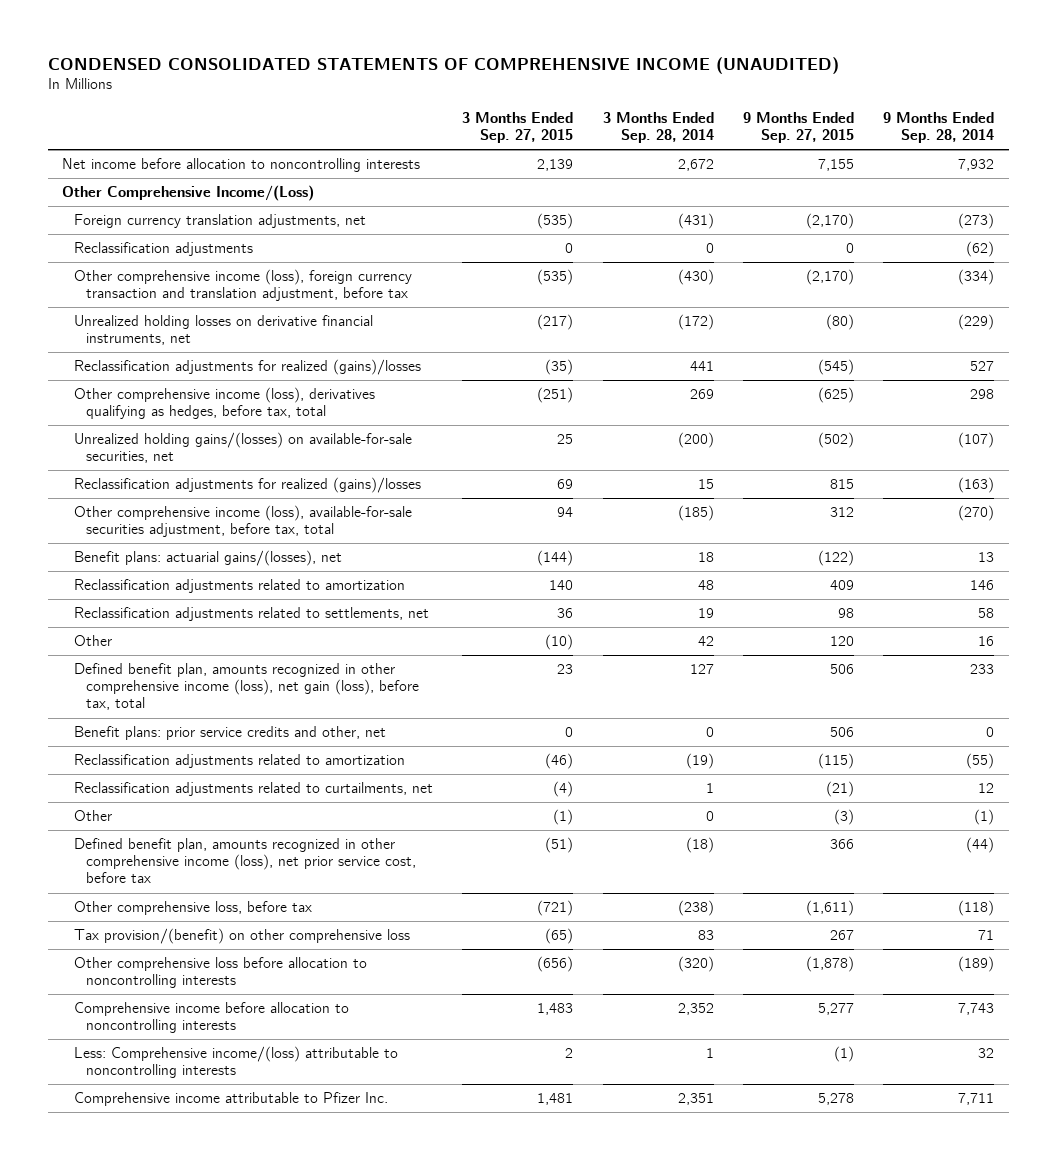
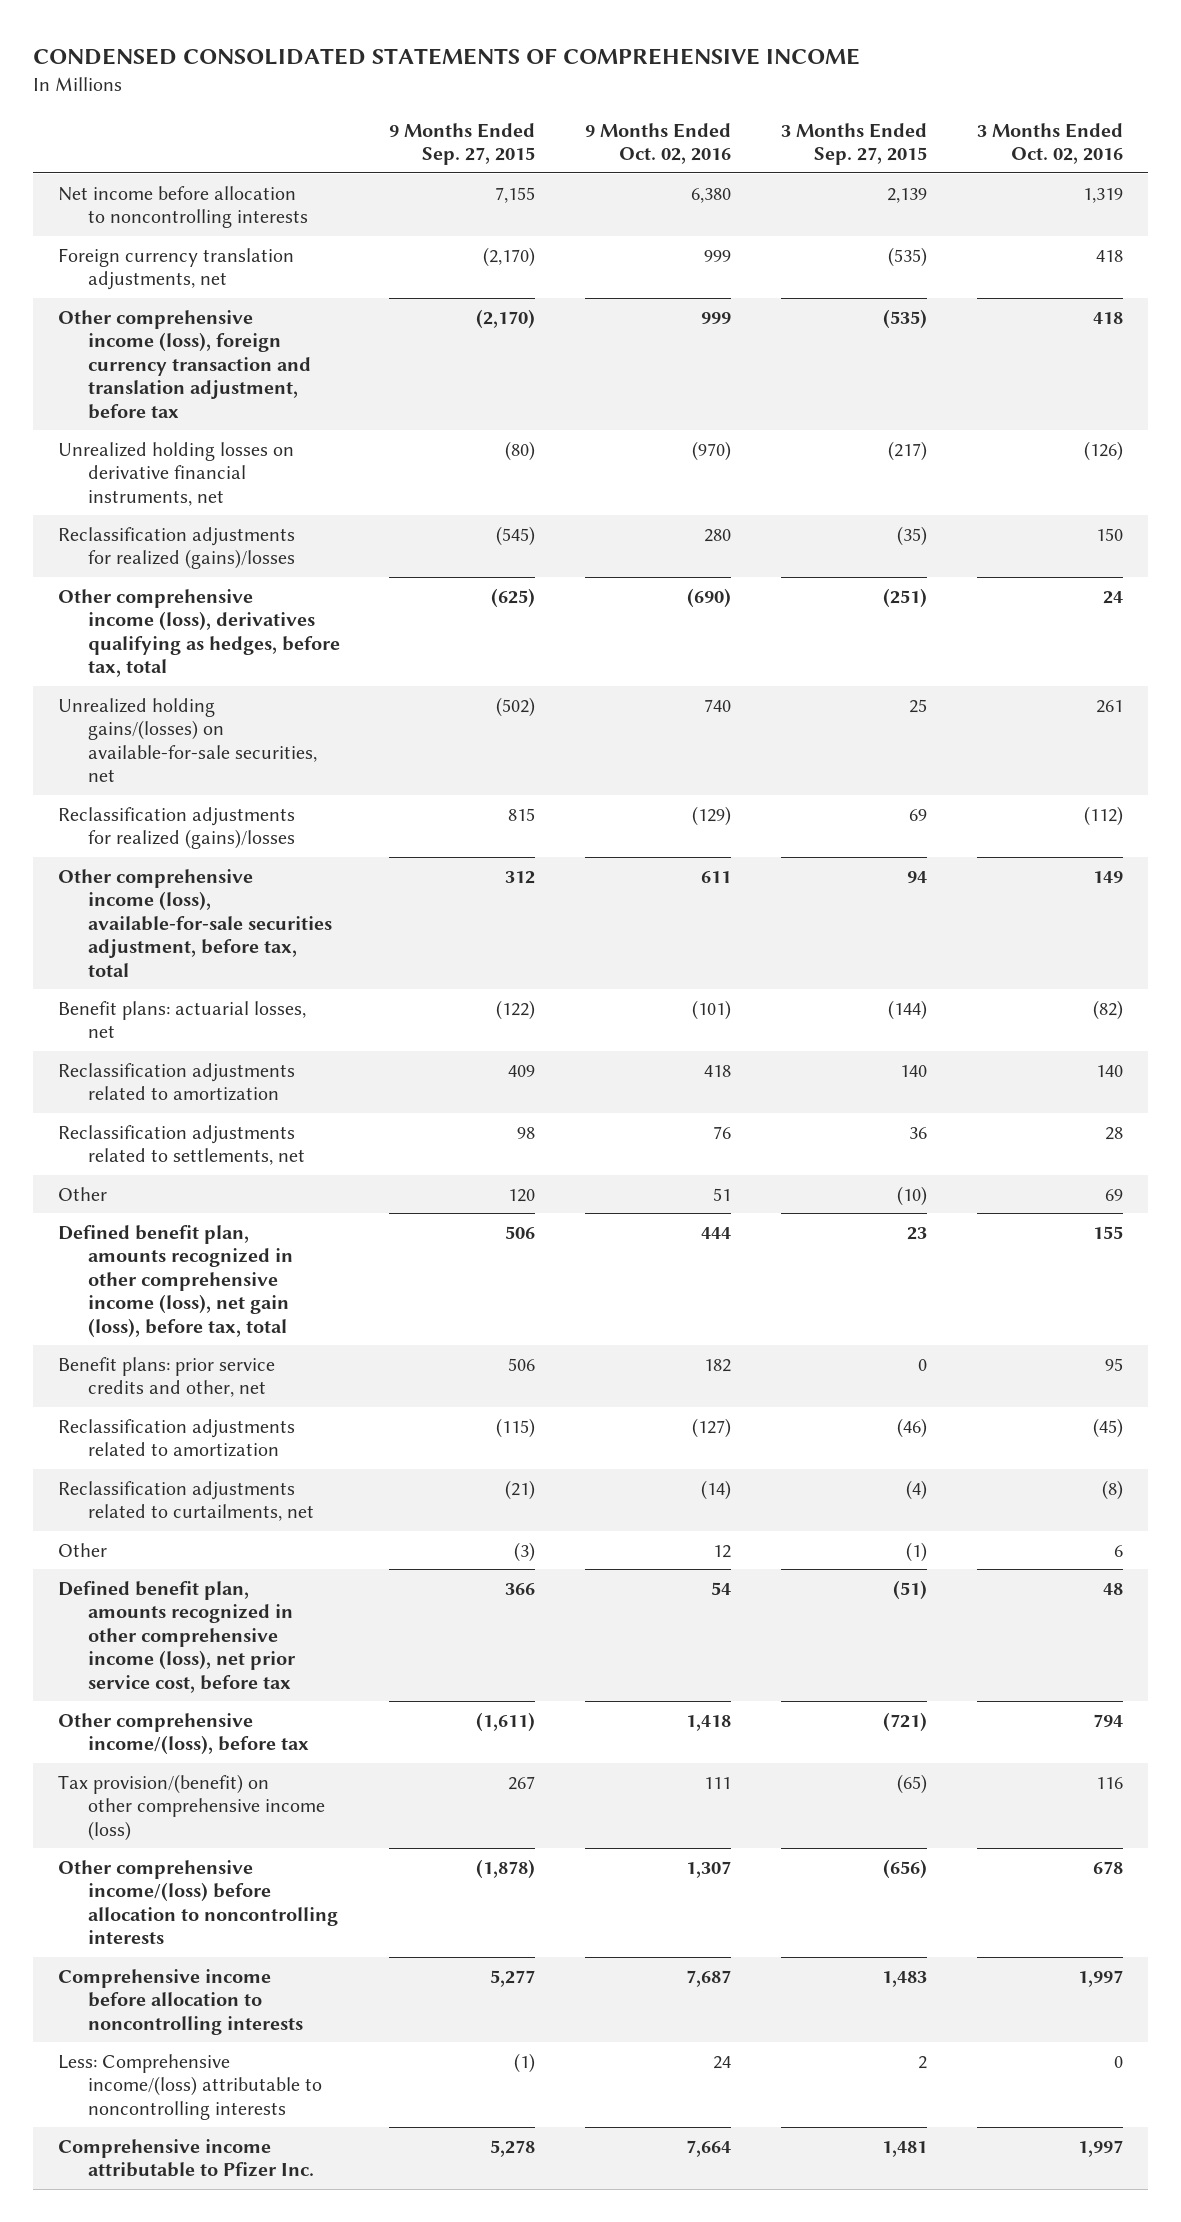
- CONDENSED CONSOLIDATED STATEMENTS OF COMPREHENSIVE INCOME (UNAUDITED)
+ CONDENSED CONSOLIDATED STATEMENTS OF COMPREHENSIVE INCOME
- | 3 Months Ended Sep. 27, 2015 | 3 Months Ended Sep. 28, 2014 | 9 Months Ended Sep. 27, 2015 | 9 Months Ended Sep. 28, 2014
+ | 9 Months Ended Sep. 27, 2015 | 9 Months Ended Oct. 02, 2016 | 3 Months Ended Sep. 27, 2015 | 3 Months Ended Oct. 02, 2016
- Other Comprehensive Income/(Loss)
- Reclassification adjustments | 0 | 0 | 0 | (62)
- Benefit plans: actuarial gains/(losses), net | (144) | 18 | (122) | 13
+ Benefit plans: actuarial losses, net | (122) | (101) | (144) | (82)
- Other comprehensive loss, before tax | (721) | (238) | (1,611) | (118)
- Tax provision/(benefit) on other comprehensive loss | (65) | 83 | 267 | 71
- Other comprehensive loss before allocation to noncontrolling interests | (656) | (320) | (1,878) | (189)
+ Other comprehensive income/(loss), before tax | (1,611) | 1,418 | (721) | 794
+ Tax provision/(benefit) on other comprehensive income (loss) | 267 | 111 | (65) | 116
+ Other comprehensive income/(loss) before allocation to noncontrolling interests | (1,878) | 1,307 | (656) | 678

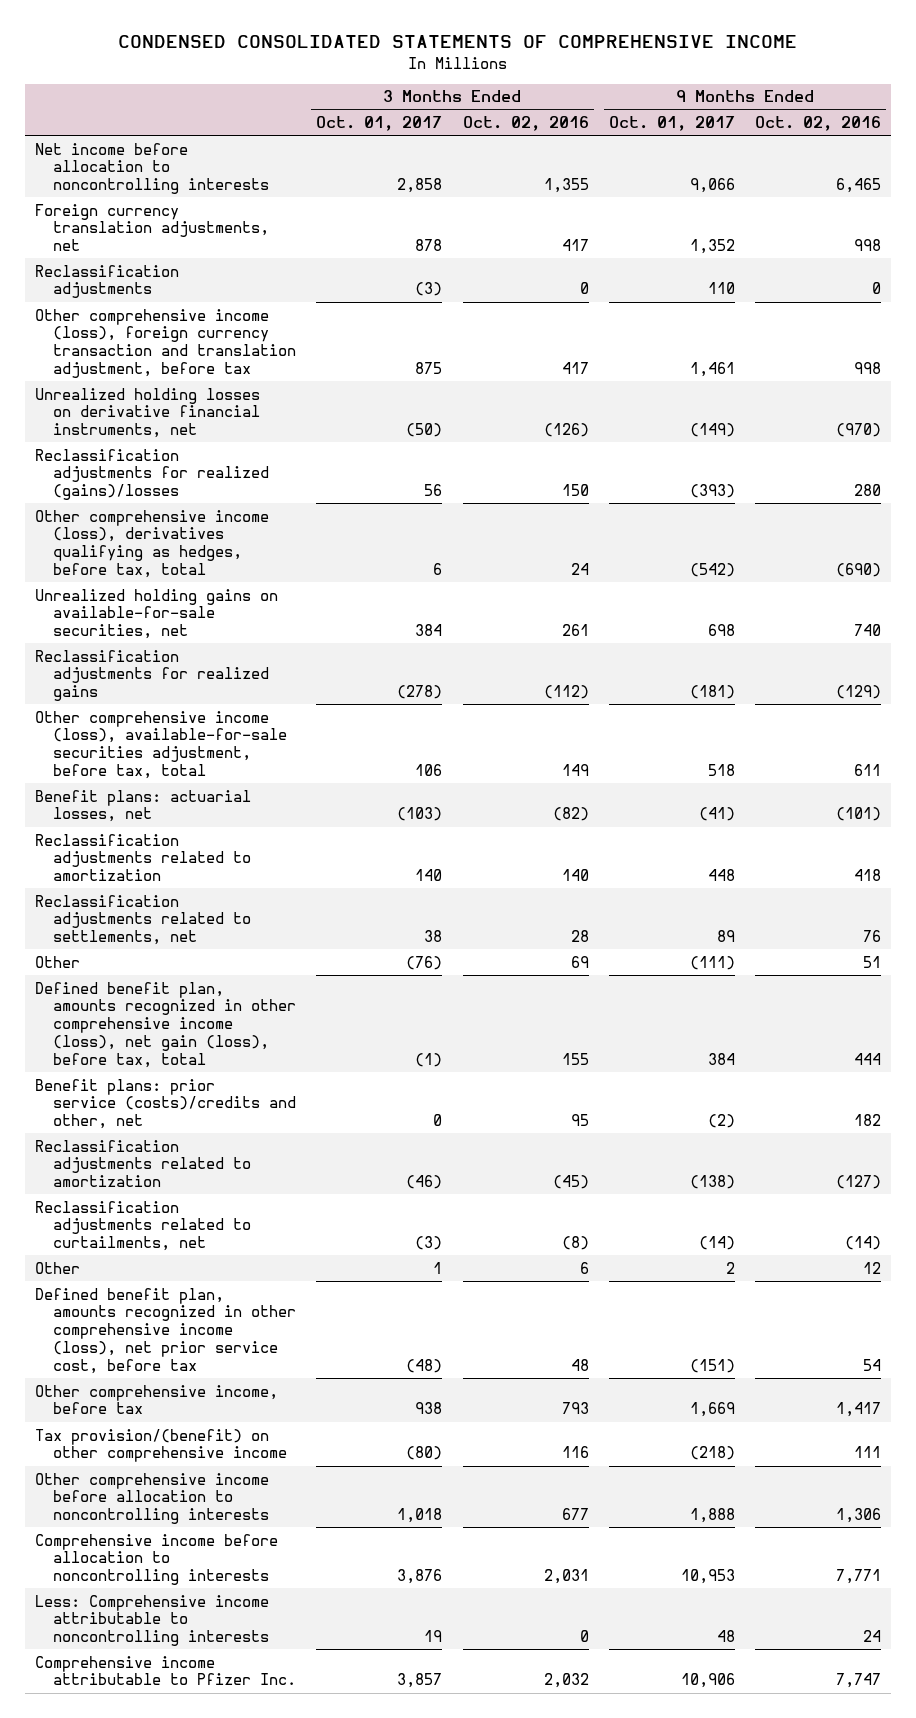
- | 9 Months Ended Sep. 27, 2015 | 9 Months Ended Oct. 02, 2016 | 3 Months Ended Sep. 27, 2015 | 3 Months Ended Oct. 02, 2016
+ | 3 Months Ended Oct. 01, 2017 | 3 Months Ended Oct. 02, 2016 | 9 Months Ended Oct. 01, 2017 | 9 Months Ended Oct. 02, 2016
- Net income before allocation to noncontrolling interests | 7,155 | 6,380 | 2,139 | 1,319
- Foreign currency translation adjustments, net | (2,170) | 999 | (535) | 418
- Other comprehensive income (loss), foreign currency transaction and translation adjustment, before tax | (2,170) | 999 | (535) | 418
+ Net income before allocation to noncontrolling interests | 2,858 | 1,355 | 9,066 | 6,465
+ Foreign currency translation adjustments, net | 878 | 417 | 1,352 | 998
+ Reclassification adjustments | (3) | 0 | 110 | 0
+ Other comprehensive income (loss), foreign currency transaction and translation adjustment, before tax | 875 | 417 | 1,461 | 998
- Unrealized holding gains/(losses) on available-for-sale securities, net | (502) | 740 | 25 | 261
- Reclassification adjustments for realized (gains)/losses | 815 | (129) | 69 | (112)
+ Unrealized holding gains on available-for-sale securities, net | 384 | 261 | 698 | 740
+ Reclassification adjustments for realized gains | (278) | (112) | (181) | (129)
- Benefit plans: prior service credits and other, net | 506 | 182 | 0 | 95
+ Benefit plans: prior service (costs)/credits and other, net | 0 | 95 | (2) | 182
- Other comprehensive income/(loss), before tax | (1,611) | 1,418 | (721) | 794
- Tax provision/(benefit) on other comprehensive income (loss) | 267 | 111 | (65) | 116
- Other comprehensive income/(loss) before allocation to noncontrolling interests | (1,878) | 1,307 | (656) | 678
- Comprehensive income before allocation to noncontrolling interests | 5,277 | 7,687 | 1,483 | 1,997
- Less: Comprehensive income/(loss) attributable to noncontrolling interests | (1) | 24 | 2 | 0
- Comprehensive income attributable to Pfizer Inc. | 5,278 | 7,664 | 1,481 | 1,997
+ Other comprehensive income, before tax | 938 | 793 | 1,669 | 1,417
+ Tax provision/(benefit) on other comprehensive income | (80) | 116 | (218) | 111
+ Other comprehensive income before allocation to noncontrolling interests | 1,018 | 677 | 1,888 | 1,306
+ Comprehensive income before allocation to noncontrolling interests | 3,876 | 2,031 | 10,953 | 7,771
+ Less: Comprehensive income attributable to noncontrolling interests | 19 | 0 | 48 | 24
+ Comprehensive income attributable to Pfizer Inc. | 3,857 | 2,032 | 10,906 | 7,747

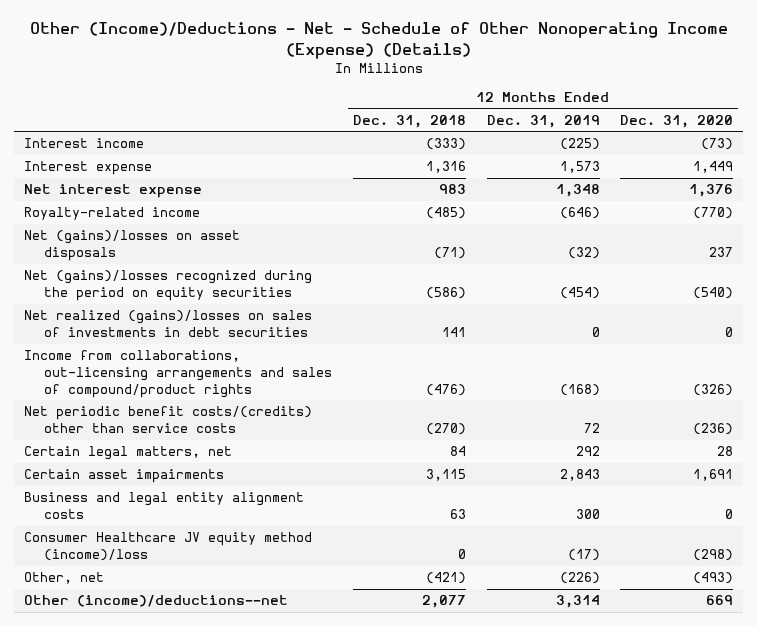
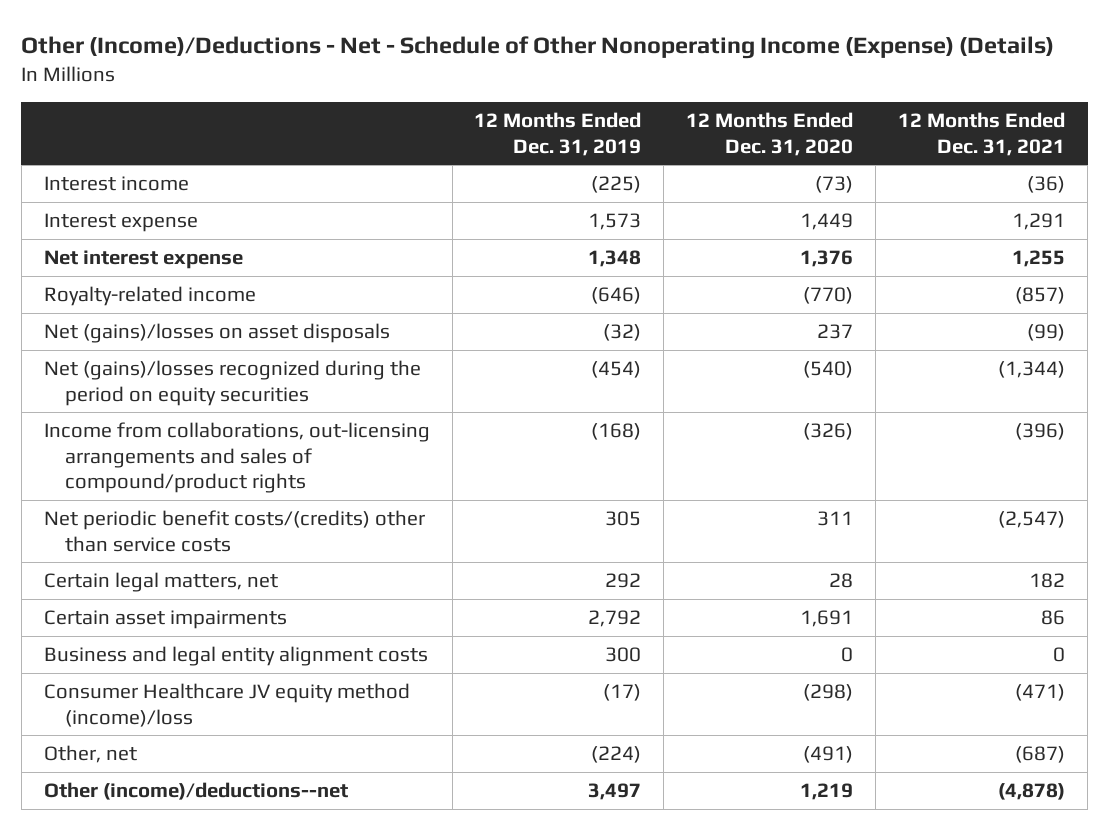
- | 12 Months Ended Dec. 31, 2018 | 12 Months Ended Dec. 31, 2019 | 12 Months Ended Dec. 31, 2020
+ | 12 Months Ended Dec. 31, 2019 | 12 Months Ended Dec. 31, 2020 | 12 Months Ended Dec. 31, 2021
- Net realized (gains)/losses on sales of investments in debt securities | 141 | 0 | 0
- Net periodic benefit costs/(credits) other than service costs | (270) | 72 | (236)
+ Net periodic benefit costs/(credits) other than service costs | 305 | 311 | (2,547)
- Certain asset impairments | 3,115 | 2,843 | 1,691
+ Certain asset impairments | 2,792 | 1,691 | 86
- Other, net | (421) | (226) | (493)
- Other (income)/deductions--net | 2,077 | 3,314 | 669
+ Other, net | (224) | (491) | (687)
+ Other (income)/deductions--net | 3,497 | 1,219 | (4,878)

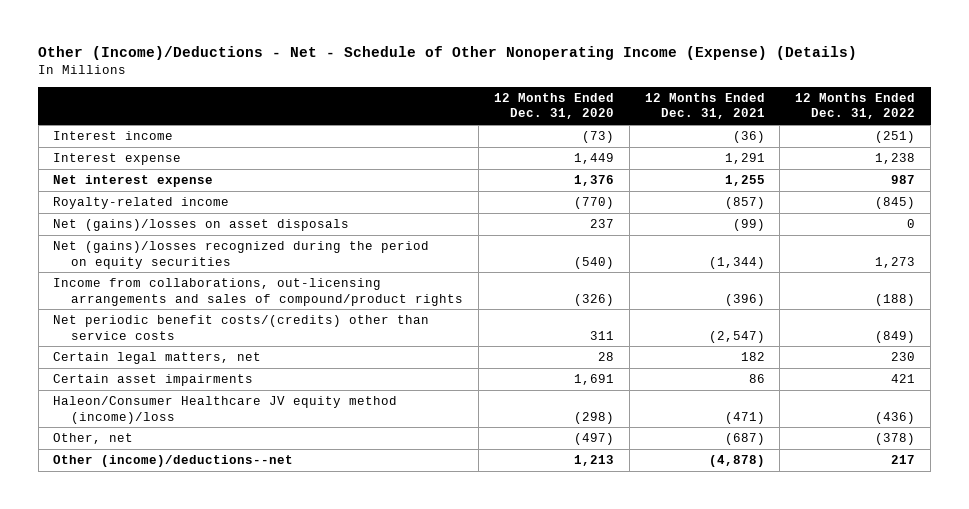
- | 12 Months Ended Dec. 31, 2019 | 12 Months Ended Dec. 31, 2020 | 12 Months Ended Dec. 31, 2021
+ | 12 Months Ended Dec. 31, 2020 | 12 Months Ended Dec. 31, 2021 | 12 Months Ended Dec. 31, 2022
- Business and legal entity alignment costs | 300 | 0 | 0
- Consumer Healthcare JV equity method (income)/loss | (17) | (298) | (471)
- Other, net | (224) | (491) | (687)
- Other (income)/deductions--net | 3,497 | 1,219 | (4,878)
+ Haleon/Consumer Healthcare JV equity method (income)/loss | (298) | (471) | (436)
+ Other, net | (497) | (687) | (378)
+ Other (income)/deductions--net | 1,213 | (4,878) | 217

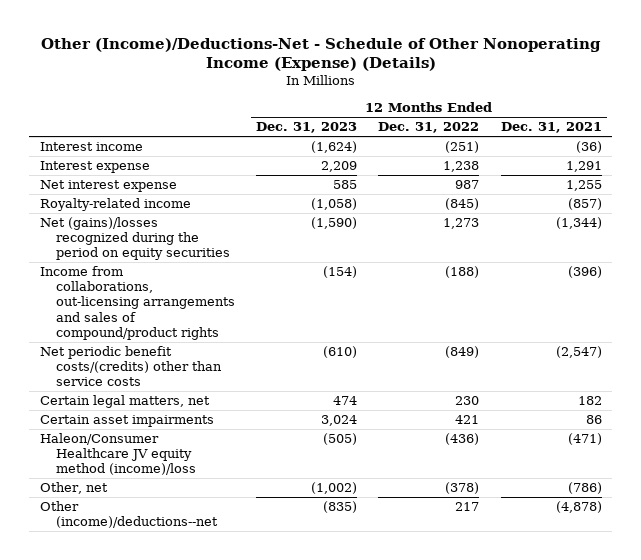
- Other (Income)/Deductions - Net - Schedule of Other Nonoperating Income (Expense) (Details)
+ Other (Income)/Deductions-Net - Schedule of Other Nonoperating Income (Expense) (Details)
- | 12 Months Ended Dec. 31, 2020 | 12 Months Ended Dec. 31, 2021 | 12 Months Ended Dec. 31, 2022
+ | 12 Months Ended Dec. 31, 2023 | 12 Months Ended Dec. 31, 2022 | 12 Months Ended Dec. 31, 2021
- Net (gains)/losses on asset disposals | 237 | (99) | 0
- Other, net | (497) | (687) | (378)
+ Other, net | (1,002) | (378) | (786)

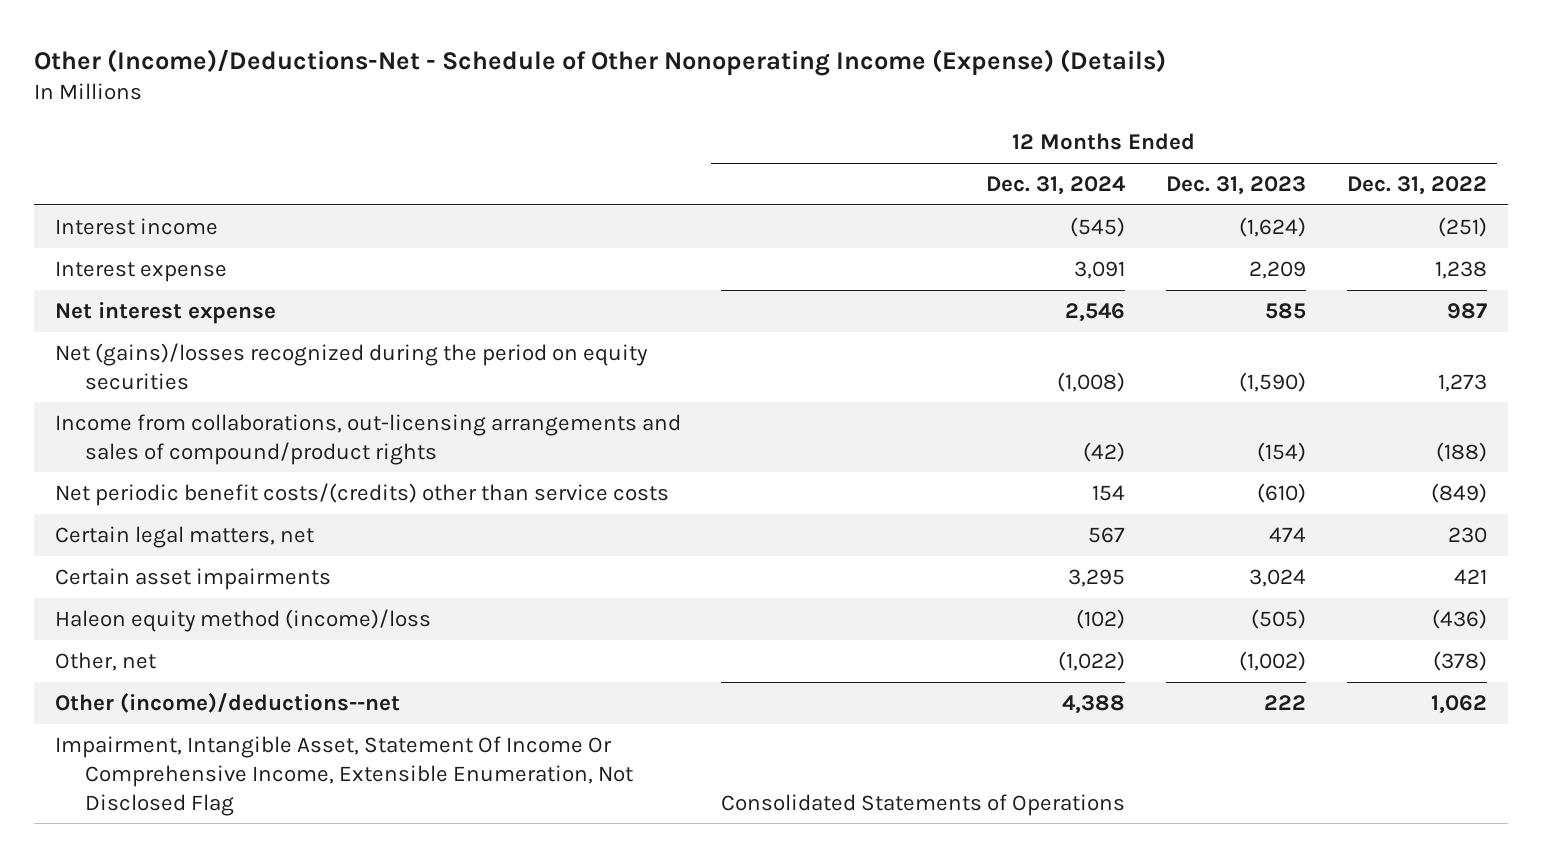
- | 12 Months Ended Dec. 31, 2023 | 12 Months Ended Dec. 31, 2022 | 12 Months Ended Dec. 31, 2021
+ | 12 Months Ended Dec. 31, 2024 | 12 Months Ended Dec. 31, 2023 | 12 Months Ended Dec. 31, 2022
- Royalty-related income | (1,058) | (845) | (857)
- Haleon/Consumer Healthcare JV equity method (income)/loss | (505) | (436) | (471)
+ Haleon equity method (income)/loss | (102) | (505) | (436)
- Other (income)/deductions--net | (835) | 217 | (4,878)
+ Other (income)/deductions--net | 4,388 | 222 | 1,062
+ Impairment, Intangible Asset, Statement Of Income Or Comprehensive Income, Extensible Enumeration, Not Disclosed Flag | Consolidated Statements of Operations | |

